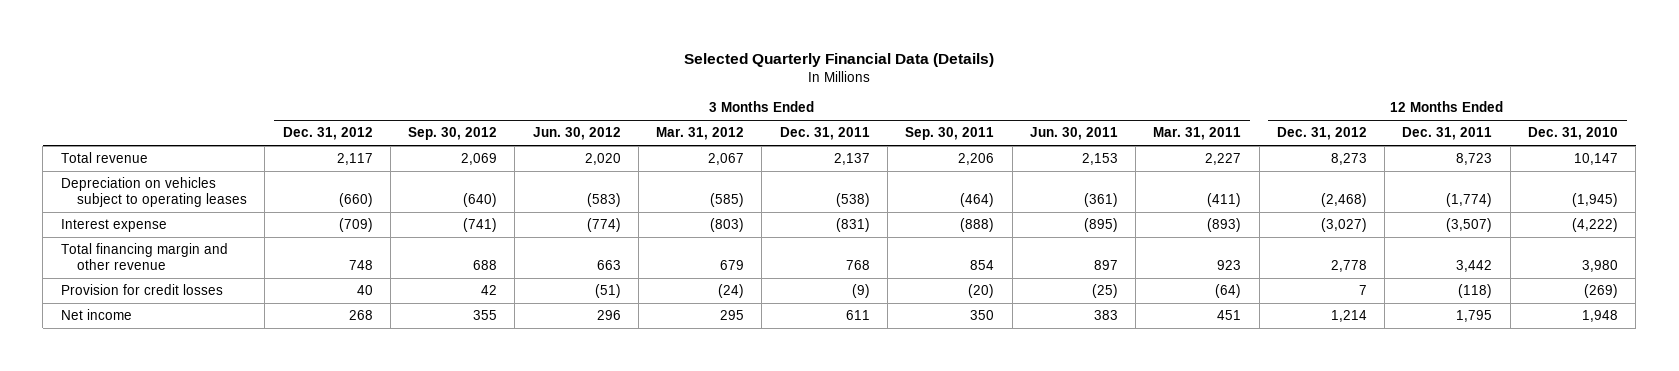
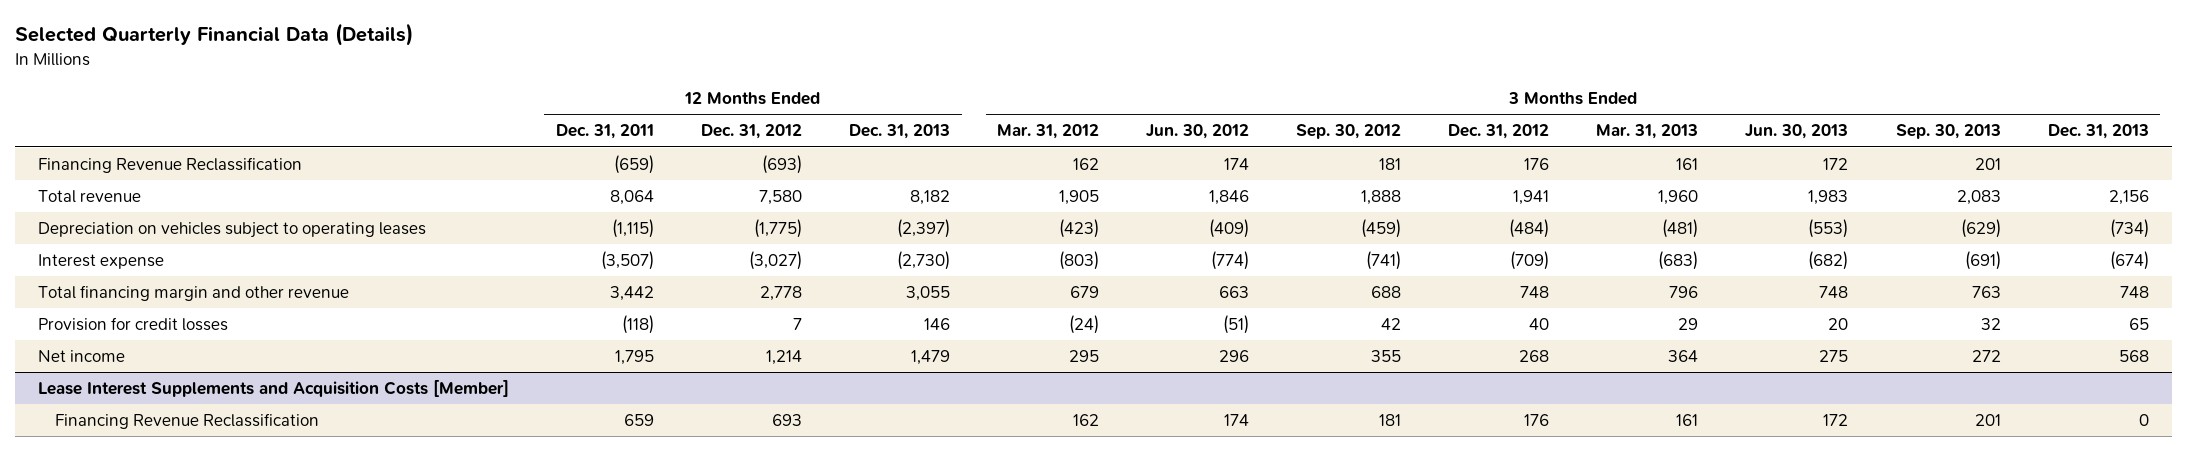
- | 3 Months Ended Dec. 31, 2012 | 3 Months Ended Sep. 30, 2012 | 3 Months Ended Jun. 30, 2012 | 3 Months Ended Mar. 31, 2012 | 3 Months Ended Dec. 31, 2011 | 3 Months Ended Sep. 30, 2011 | 3 Months Ended Jun. 30, 2011 | 3 Months Ended Mar. 31, 2011 | 12 Months Ended Dec. 31, 2012 | 12 Months Ended Dec. 31, 2011 | 12 Months Ended Dec. 31, 2010
+ | 12 Months Ended Dec. 31, 2011 | 12 Months Ended Dec. 31, 2012 | 12 Months Ended Dec. 31, 2013 | 3 Months Ended Mar. 31, 2012 | 3 Months Ended Jun. 30, 2012 | 3 Months Ended Sep. 30, 2012 | 3 Months Ended Dec. 31, 2012 | 3 Months Ended Mar. 31, 2013 | 3 Months Ended Jun. 30, 2013 | 3 Months Ended Sep. 30, 2013 | 3 Months Ended Dec. 31, 2013
- Total revenue | 2,117 | 2,069 | 2,020 | 2,067 | 2,137 | 2,206 | 2,153 | 2,227 | 8,273 | 8,723 | 10,147
- Depreciation on vehicles subject to operating leases | (660) | (640) | (583) | (585) | (538) | (464) | (361) | (411) | (2,468) | (1,774) | (1,945)
+ Financing Revenue Reclassification | (659) | (693) | | 162 | 174 | 181 | 176 | 161 | 172 | 201 |
+ Total revenue | 8,064 | 7,580 | 8,182 | 1,905 | 1,846 | 1,888 | 1,941 | 1,960 | 1,983 | 2,083 | 2,156
+ Depreciation on vehicles subject to operating leases | (1,115) | (1,775) | (2,397) | (423) | (409) | (459) | (484) | (481) | (553) | (629) | (734)
+ Lease Interest Supplements and Acquisition Costs [Member]
+ Financing Revenue Reclassification | 659 | 693 | | 162 | 174 | 181 | 176 | 161 | 172 | 201 | 0

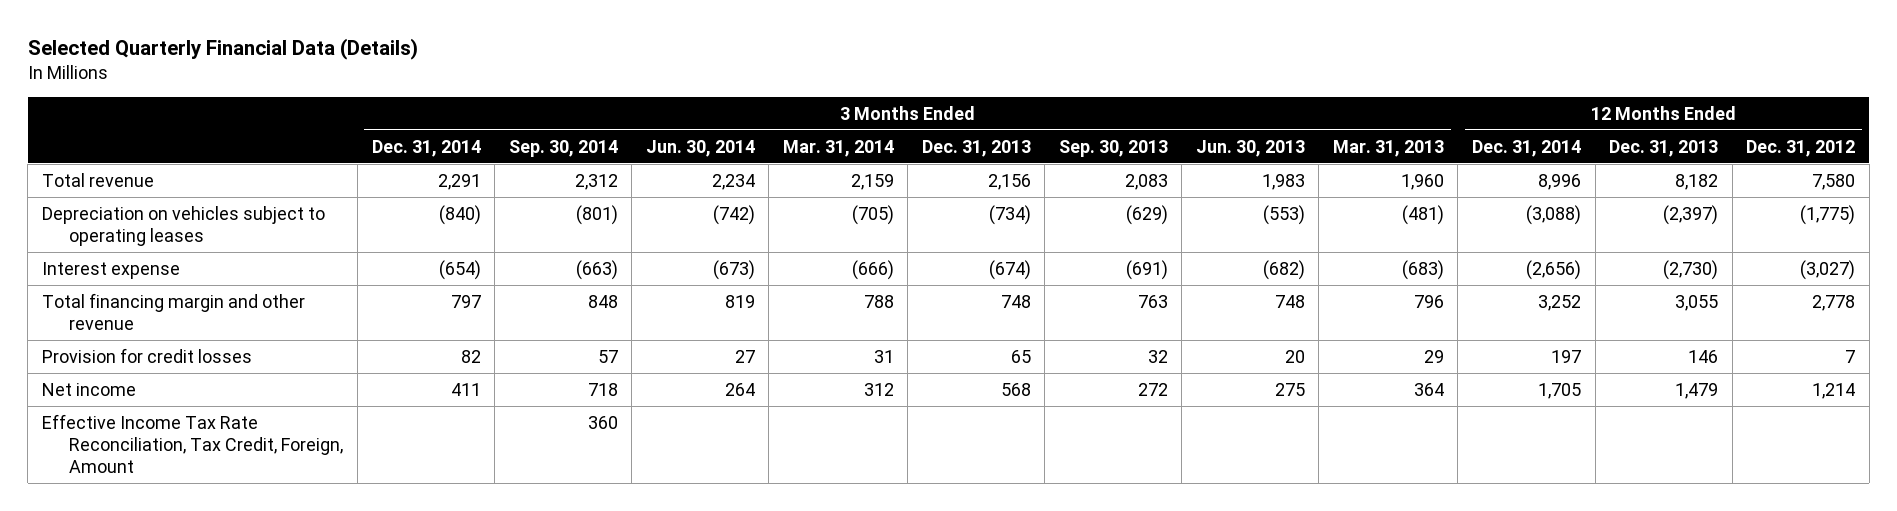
- | 12 Months Ended Dec. 31, 2011 | 12 Months Ended Dec. 31, 2012 | 12 Months Ended Dec. 31, 2013 | 3 Months Ended Mar. 31, 2012 | 3 Months Ended Jun. 30, 2012 | 3 Months Ended Sep. 30, 2012 | 3 Months Ended Dec. 31, 2012 | 3 Months Ended Mar. 31, 2013 | 3 Months Ended Jun. 30, 2013 | 3 Months Ended Sep. 30, 2013 | 3 Months Ended Dec. 31, 2013
+ | 3 Months Ended Dec. 31, 2014 | 3 Months Ended Sep. 30, 2014 | 3 Months Ended Jun. 30, 2014 | 3 Months Ended Mar. 31, 2014 | 3 Months Ended Dec. 31, 2013 | 3 Months Ended Sep. 30, 2013 | 3 Months Ended Jun. 30, 2013 | 3 Months Ended Mar. 31, 2013 | 12 Months Ended Dec. 31, 2014 | 12 Months Ended Dec. 31, 2013 | 12 Months Ended Dec. 31, 2012
- Financing Revenue Reclassification | (659) | (693) | | 162 | 174 | 181 | 176 | 161 | 172 | 201 |
- Lease Interest Supplements and Acquisition Costs [Member]
- Financing Revenue Reclassification | 659 | 693 | | 162 | 174 | 181 | 176 | 161 | 172 | 201 | 0
+ Effective Income Tax Rate Reconciliation, Tax Credit, Foreign, Amount | | 360 | | | | | | | | |

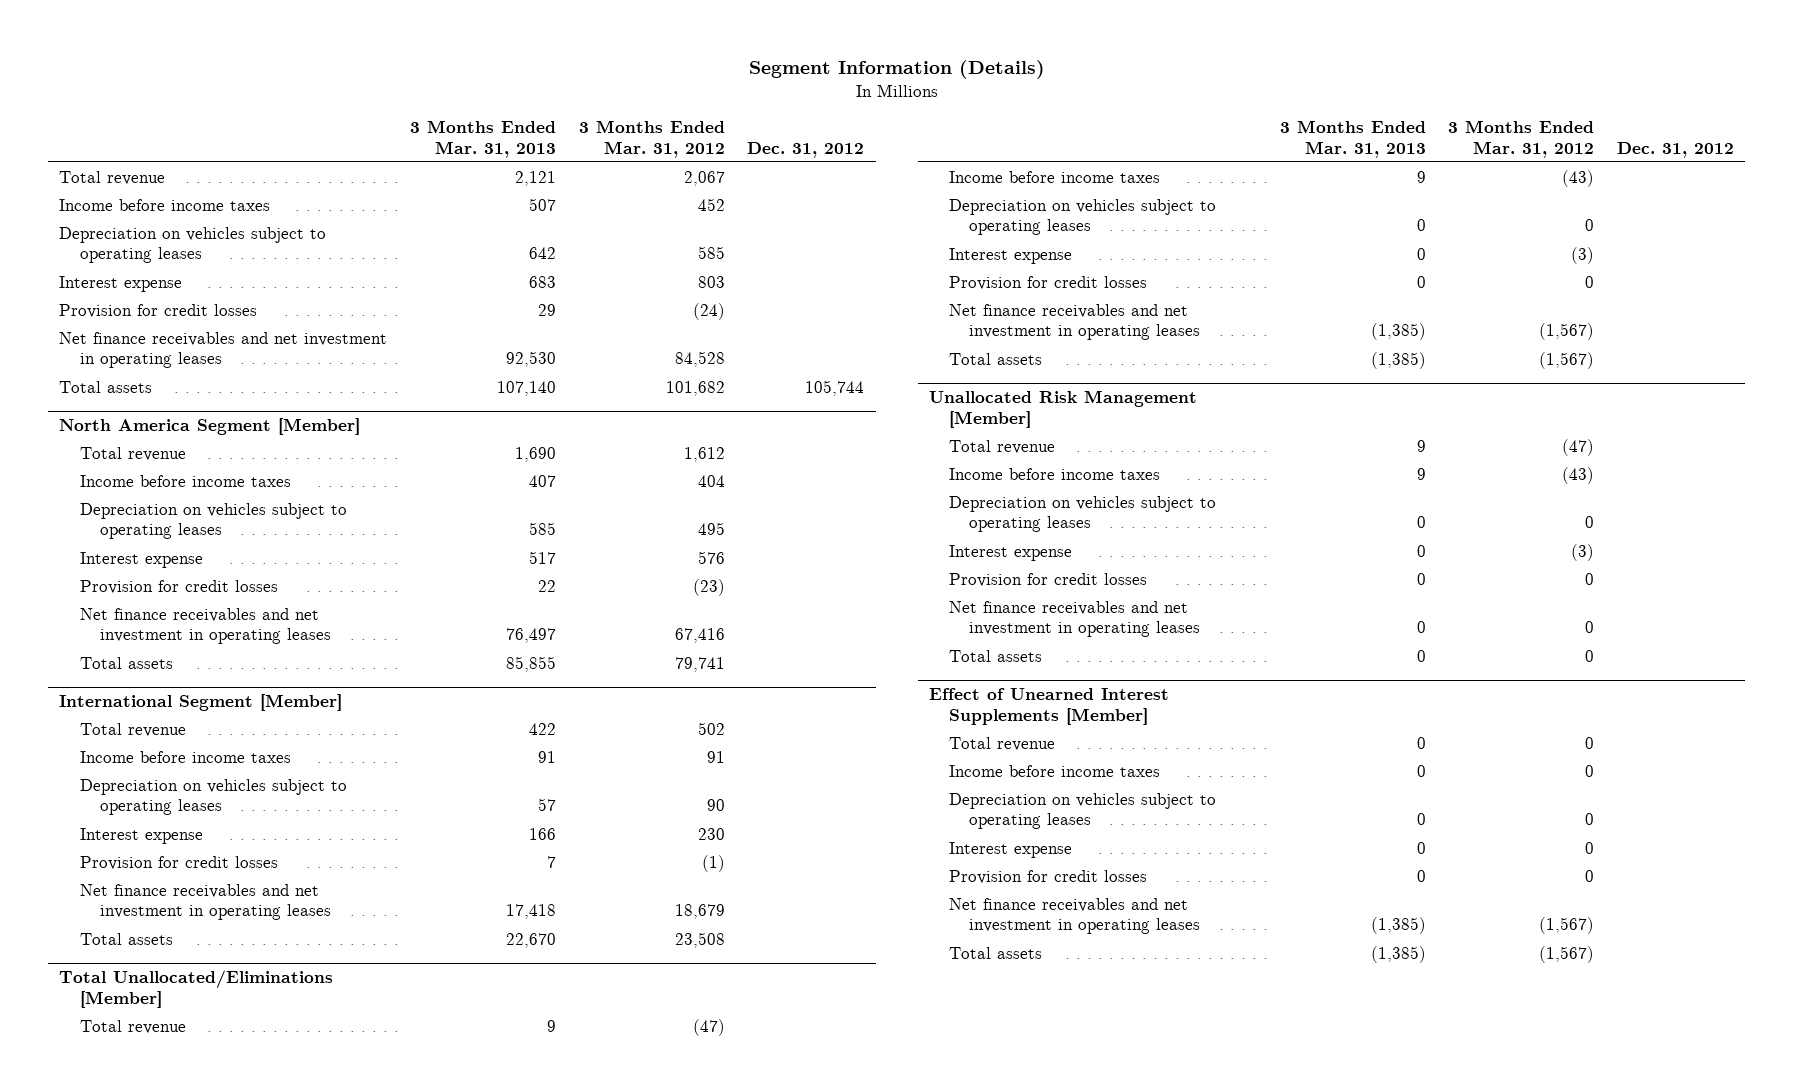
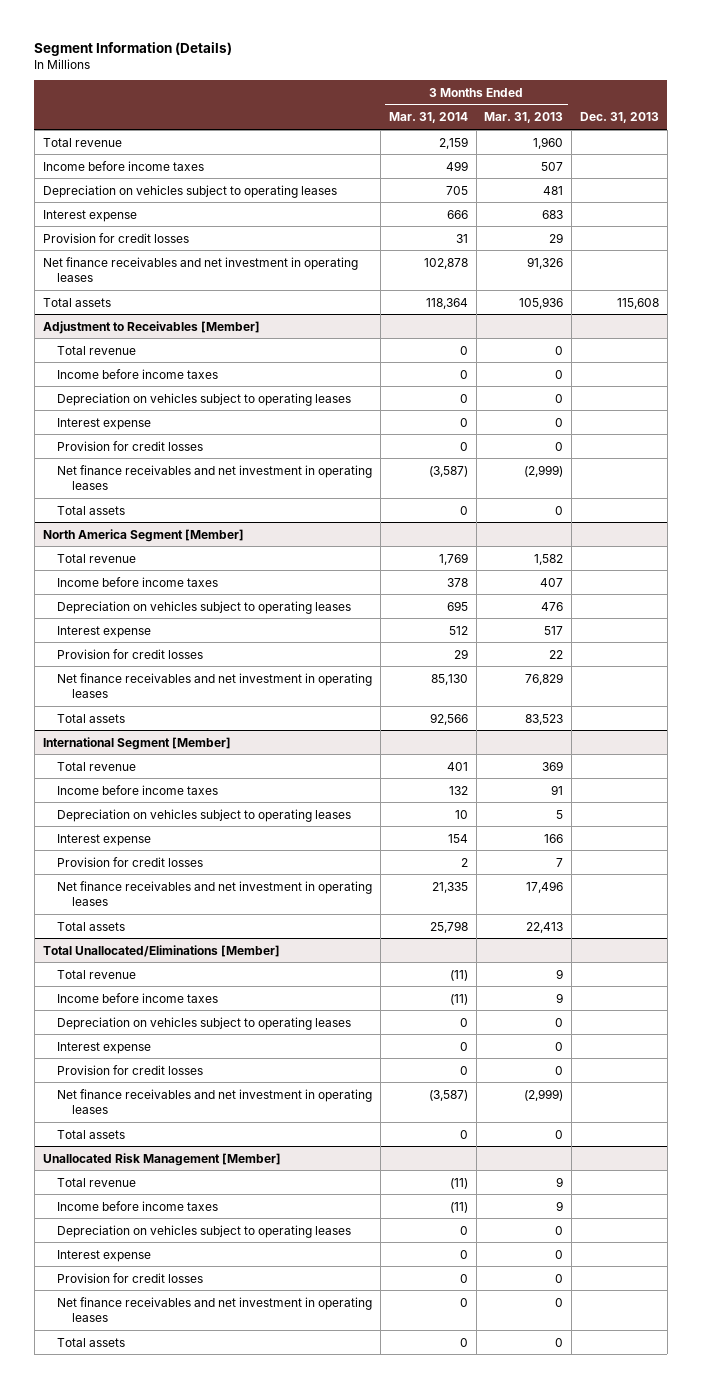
- | 3 Months Ended Mar. 31, 2013 | 3 Months Ended Mar. 31, 2012 | Dec. 31, 2012
+ | 3 Months Ended Mar. 31, 2014 | 3 Months Ended Mar. 31, 2013 | Dec. 31, 2013
- Total revenue | 2,121 | 2,067 |
+ Total revenue | 2,159 | 1,960 |
- Depreciation on vehicles subject to operating leases | 642 | 585 |
+ Depreciation on vehicles subject to operating leases | 705 | 481 |
- Net finance receivables and net investment in operating leases | 92,530 | 84,528 |
- Total assets | 107,140 | 101,682 | 105,744
+ Net finance receivables and net investment in operating leases | 102,878 | 91,326 |
+ Total assets | 118,364 | 105,936 | 115,608
+ Adjustment to Receivables [Member]
+ Total revenue | 0 | 0 |
+ Income before income taxes | 0 | 0 |
+ Depreciation on vehicles subject to operating leases | 0 | 0 |
+ Interest expense | 0 | 0 |
+ Provision for credit losses | 0 | 0 |
+ Net finance receivables and net investment in operating leases | (3,587) | (2,999) |
+ Total assets | 0 | 0 |
@ North America Segment [Member]
- Total revenue | 1,690 | 1,612 |
+ Total revenue | 1,769 | 1,582 |
- Depreciation on vehicles subject to operating leases | 585 | 495 |
+ Depreciation on vehicles subject to operating leases | 695 | 476 |
- Net finance receivables and net investment in operating leases | 76,497 | 67,416 |
- Total assets | 85,855 | 79,741 |
+ Net finance receivables and net investment in operating leases | 85,130 | 76,829 |
+ Total assets | 92,566 | 83,523 |
@ International Segment [Member]
- Total revenue | 422 | 502 |
+ Total revenue | 401 | 369 |
- Depreciation on vehicles subject to operating leases | 57 | 90 |
+ Depreciation on vehicles subject to operating leases | 10 | 5 |
- Net finance receivables and net investment in operating leases | 17,418 | 18,679 |
- Total assets | 22,670 | 23,508 |
+ Net finance receivables and net investment in operating leases | 21,335 | 17,496 |
+ Total assets | 25,798 | 22,413 |
@ Total Unallocated/Eliminations [Member]
- Net finance receivables and net investment in operating leases | (1,385) | (1,567) |
- Total assets | (1,385) | (1,567) |
+ Net finance receivables and net investment in operating leases | (3,587) | (2,999) |
+ Total assets | 0 | 0 |
- Effect of Unearned Interest Supplements [Member]
- Total revenue | 0 | 0 |
- Income before income taxes | 0 | 0 |
- Depreciation on vehicles subject to operating leases | 0 | 0 |
- Interest expense | 0 | 0 |
- Provision for credit losses | 0 | 0 |
- Net finance receivables and net investment in operating leases | (1,385) | (1,567) |
- Total assets | (1,385) | (1,567) |

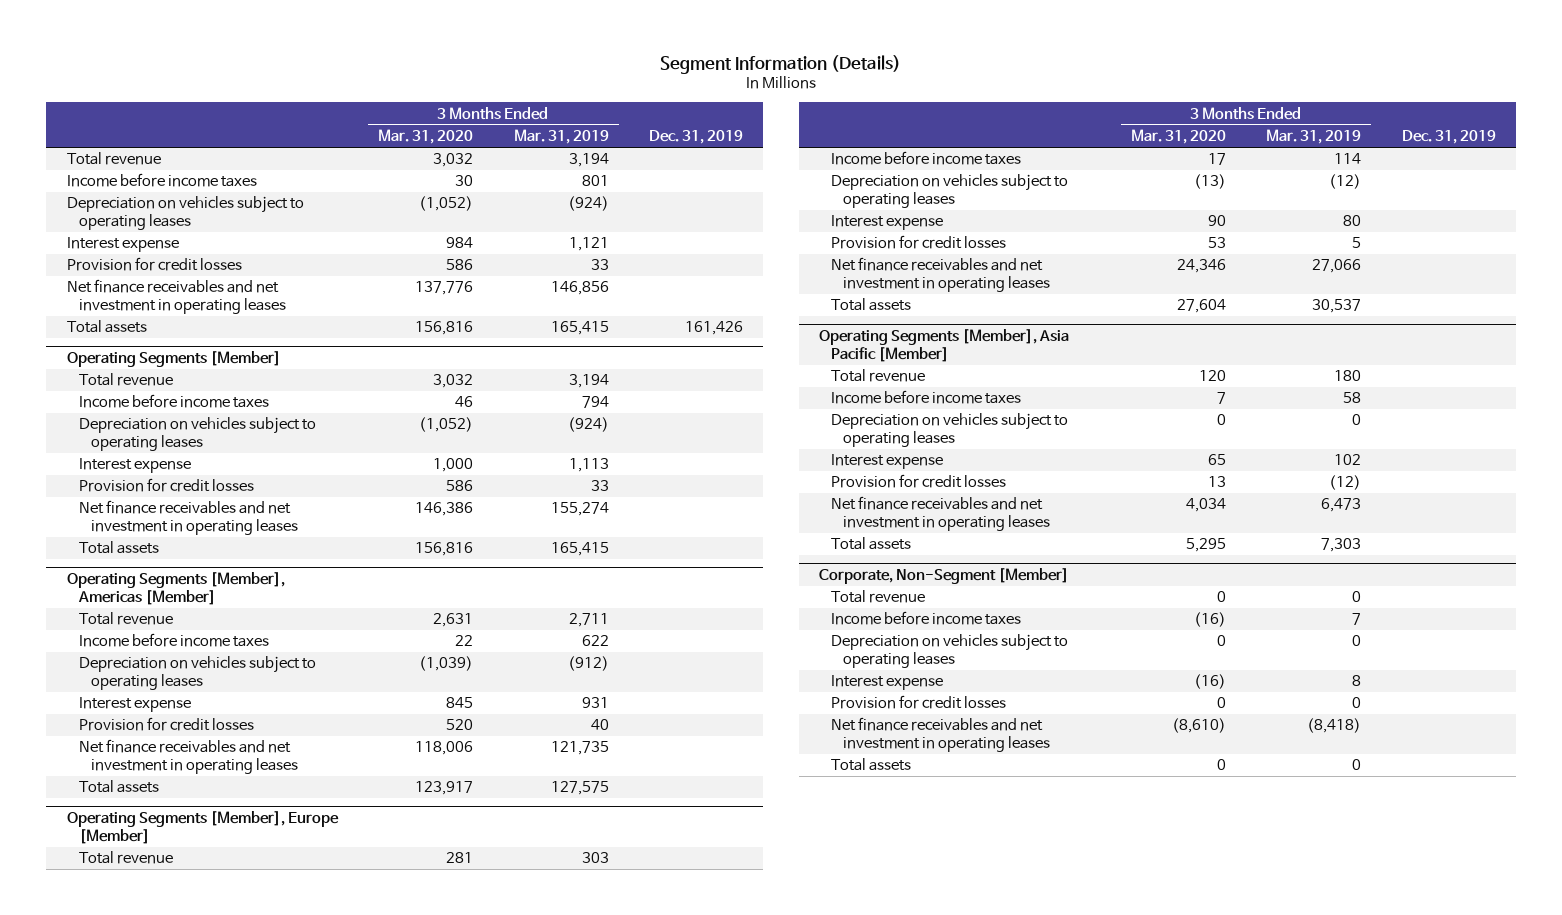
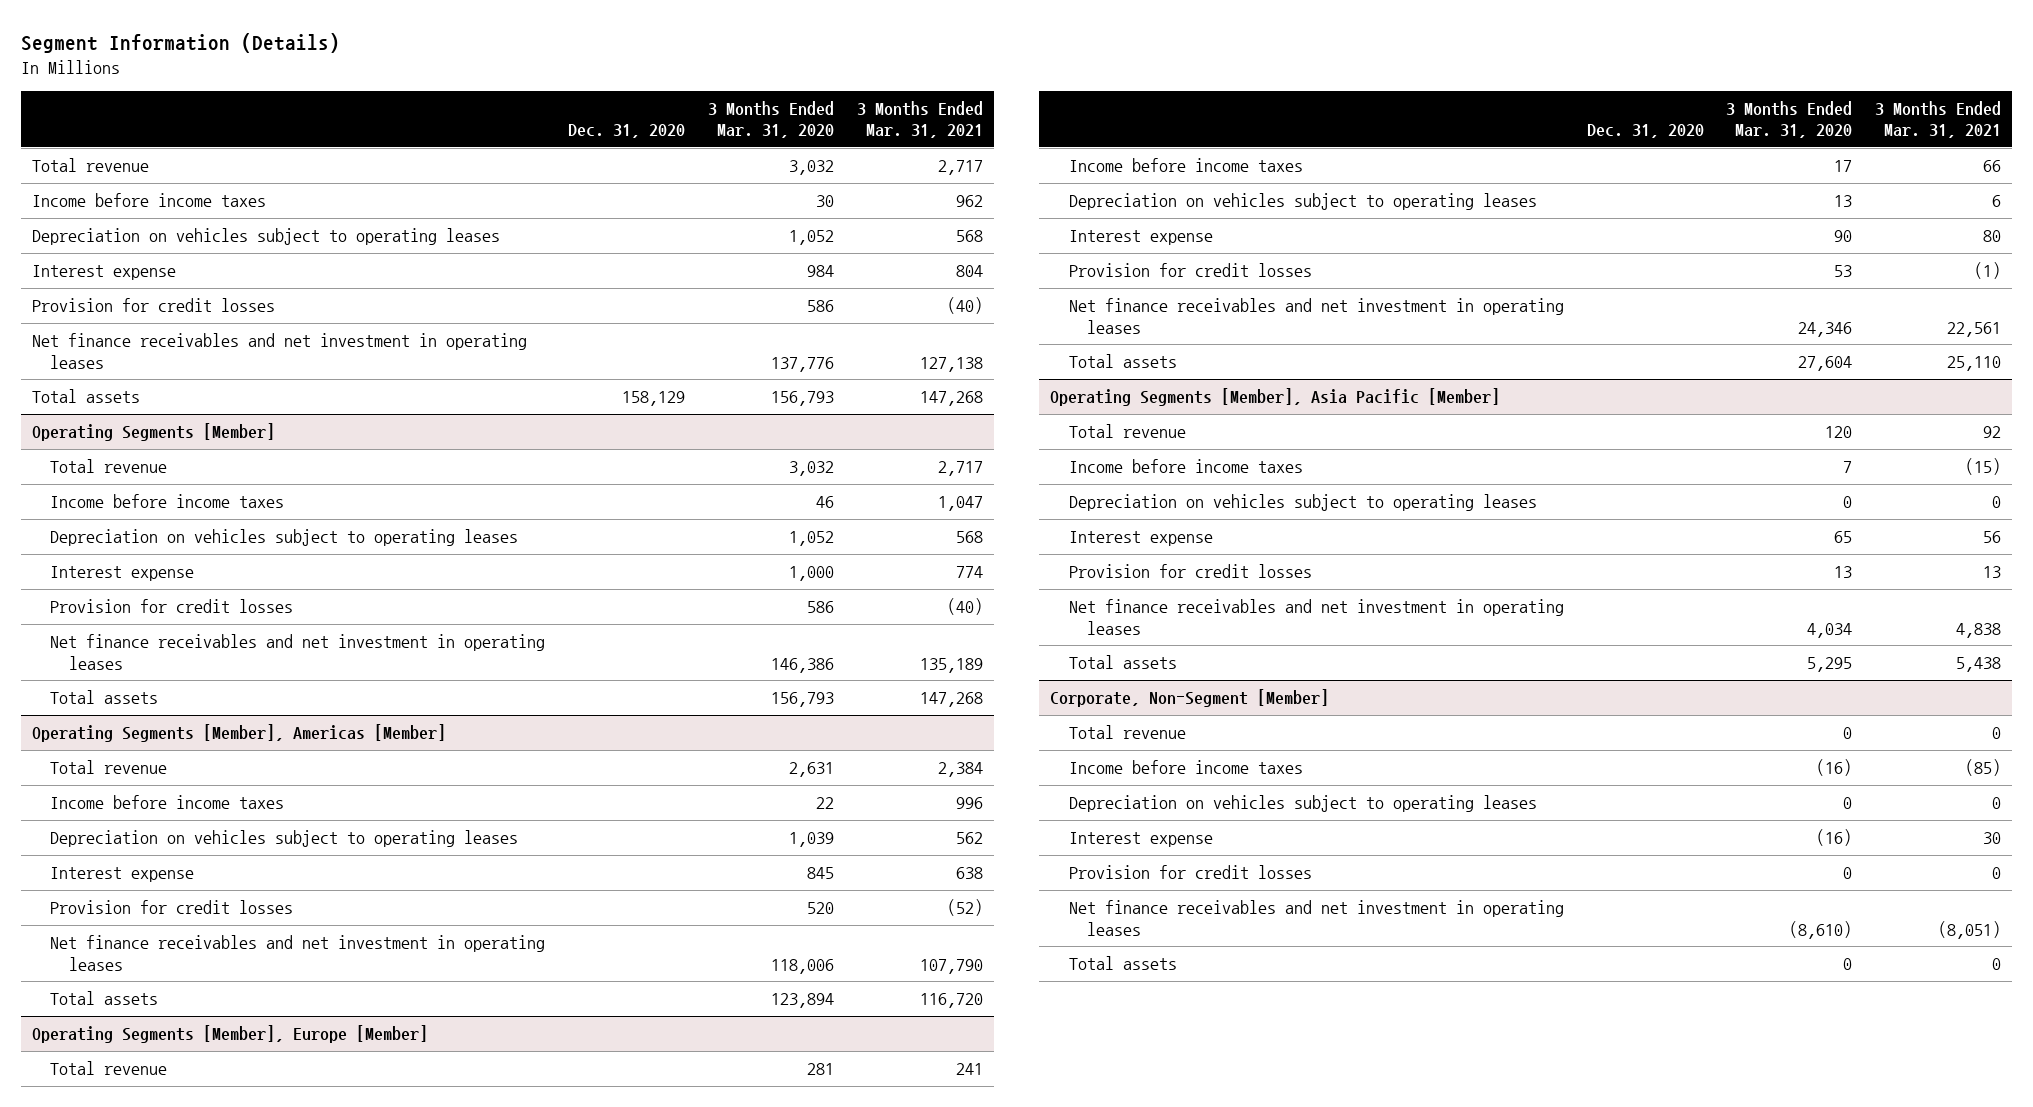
- | 3 Months Ended Mar. 31, 2020 | 3 Months Ended Mar. 31, 2019 | Dec. 31, 2019
+ | Dec. 31, 2020 | 3 Months Ended Mar. 31, 2020 | 3 Months Ended Mar. 31, 2021
- Depreciation on vehicles subject to operating leases | (1,052) | (924) |
+ Depreciation on vehicles subject to operating leases | | 1,052 | 568
- Total assets | 156,816 | 165,415 | 161,426
+ Total assets | 158,129 | 156,793 | 147,268
@ Operating Segments [Member]
- Depreciation on vehicles subject to operating leases | (1,052) | (924) |
+ Depreciation on vehicles subject to operating leases | | 1,052 | 568
- Total assets | 156,816 | 165,415 |
+ Total assets | | 156,793 | 147,268
@ Operating Segments [Member], Americas [Member]
- Depreciation on vehicles subject to operating leases | (1,039) | (912) |
+ Depreciation on vehicles subject to operating leases | | 1,039 | 562
- Total assets | 123,917 | 127,575 |
+ Total assets | | 123,894 | 116,720
@ Operating Segments [Member], Europe [Member]
- Depreciation on vehicles subject to operating leases | (13) | (12) |
+ Depreciation on vehicles subject to operating leases | | 13 | 6

